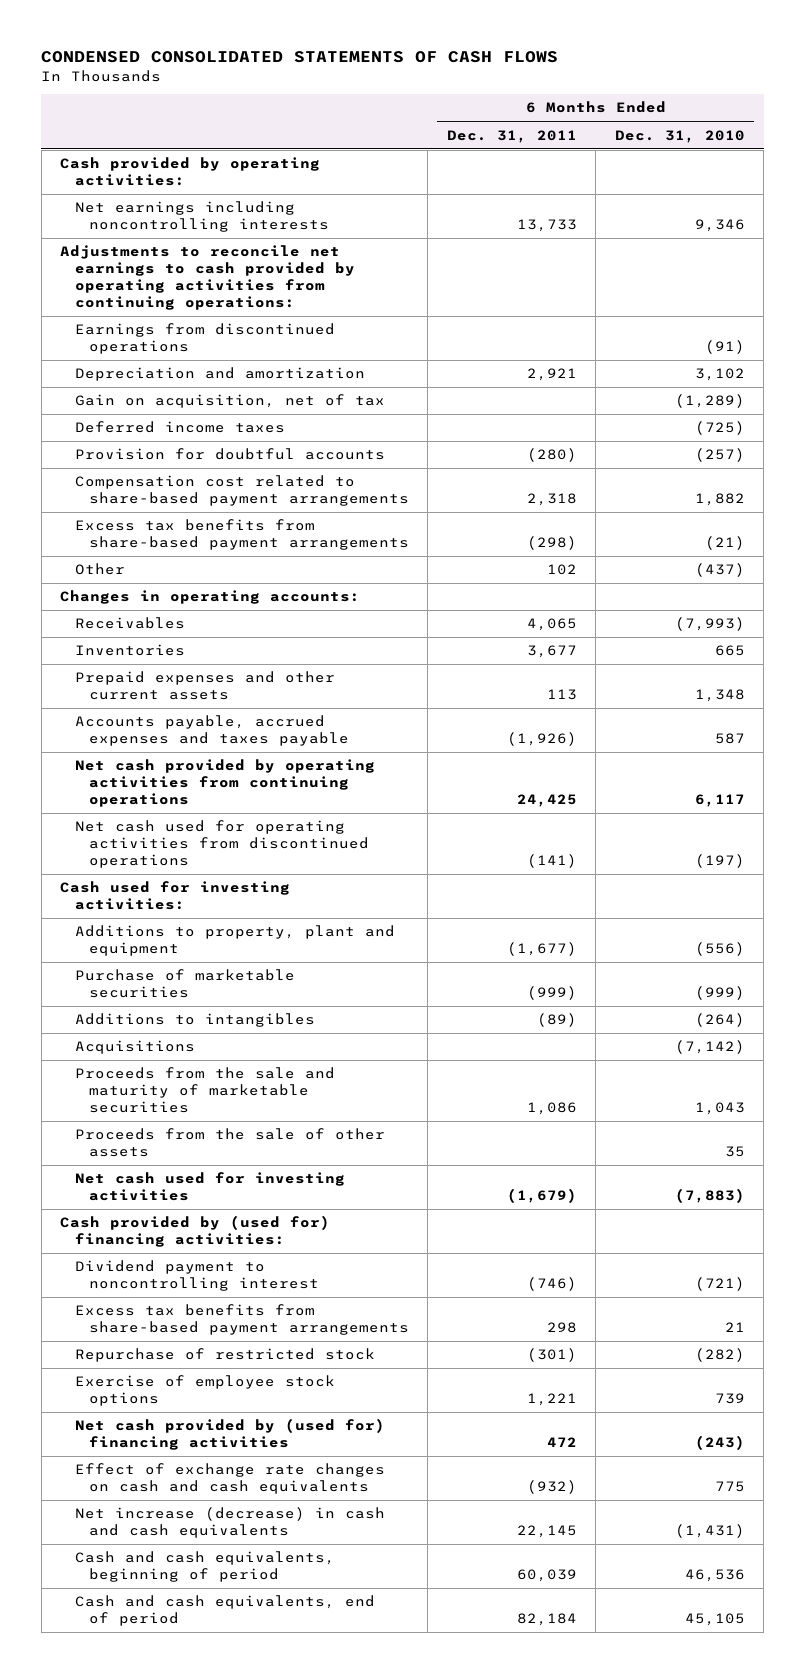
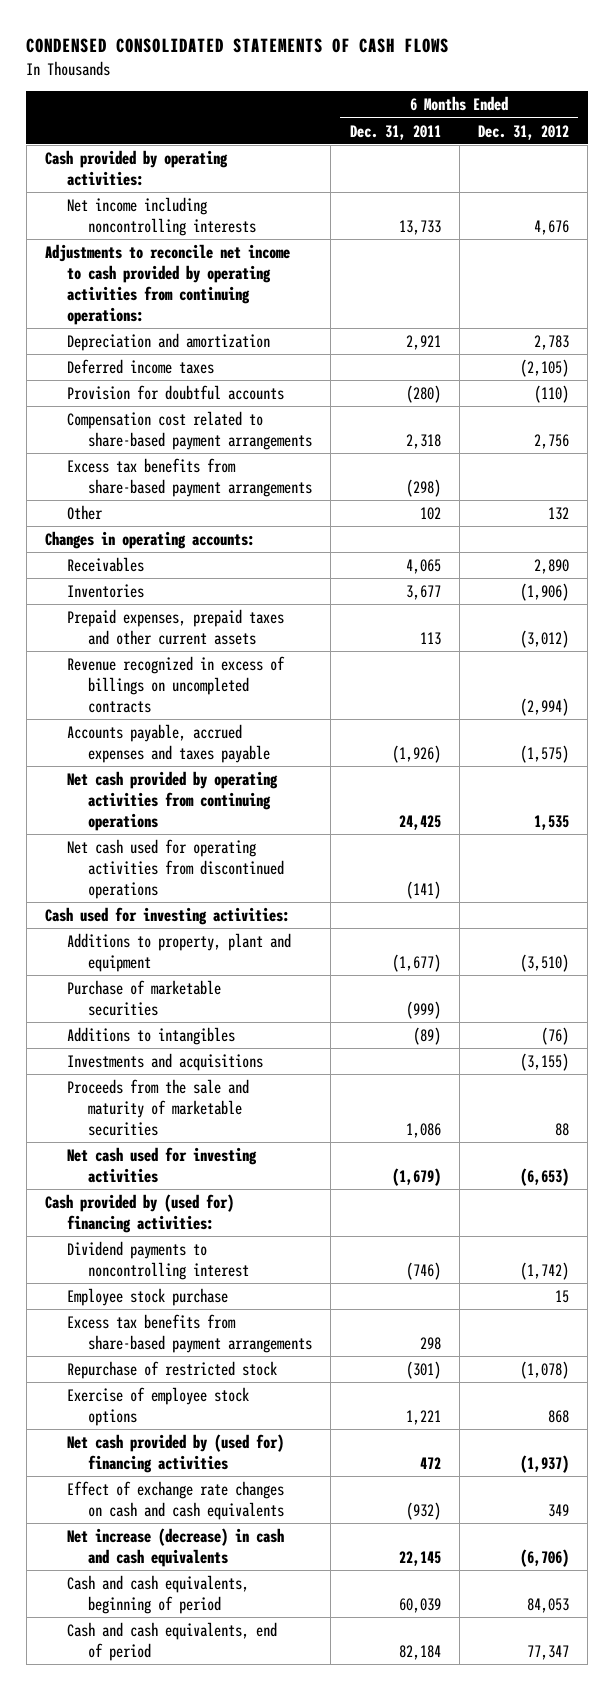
- | 6 Months Ended Dec. 31, 2011 | 6 Months Ended Dec. 31, 2010
+ | 6 Months Ended Dec. 31, 2011 | 6 Months Ended Dec. 31, 2012
- Net earnings including noncontrolling interests | 13,733 | 9,346
- Adjustments to reconcile net earnings to cash provided by operating activities from continuing operations:
- Earnings from discontinued operations | | (91)
+ Net income including noncontrolling interests | 13,733 | 4,676
+ Adjustments to reconcile net income to cash provided by operating activities from continuing operations:
- Gain on acquisition, net of tax | | (1,289)
- Prepaid expenses and other current assets | 113 | 1,348
+ Prepaid expenses, prepaid taxes and other current assets | 113 | (3,012)
+ Revenue recognized in excess of billings on uncompleted contracts | | (2,994)
- Acquisitions | | (7,142)
+ Investments and acquisitions | | (3,155)
- Proceeds from the sale of other assets | | 35
- Dividend payment to noncontrolling interest | (746) | (721)
+ Dividend payments to noncontrolling interest | (746) | (1,742)
+ Employee stock purchase | | 15

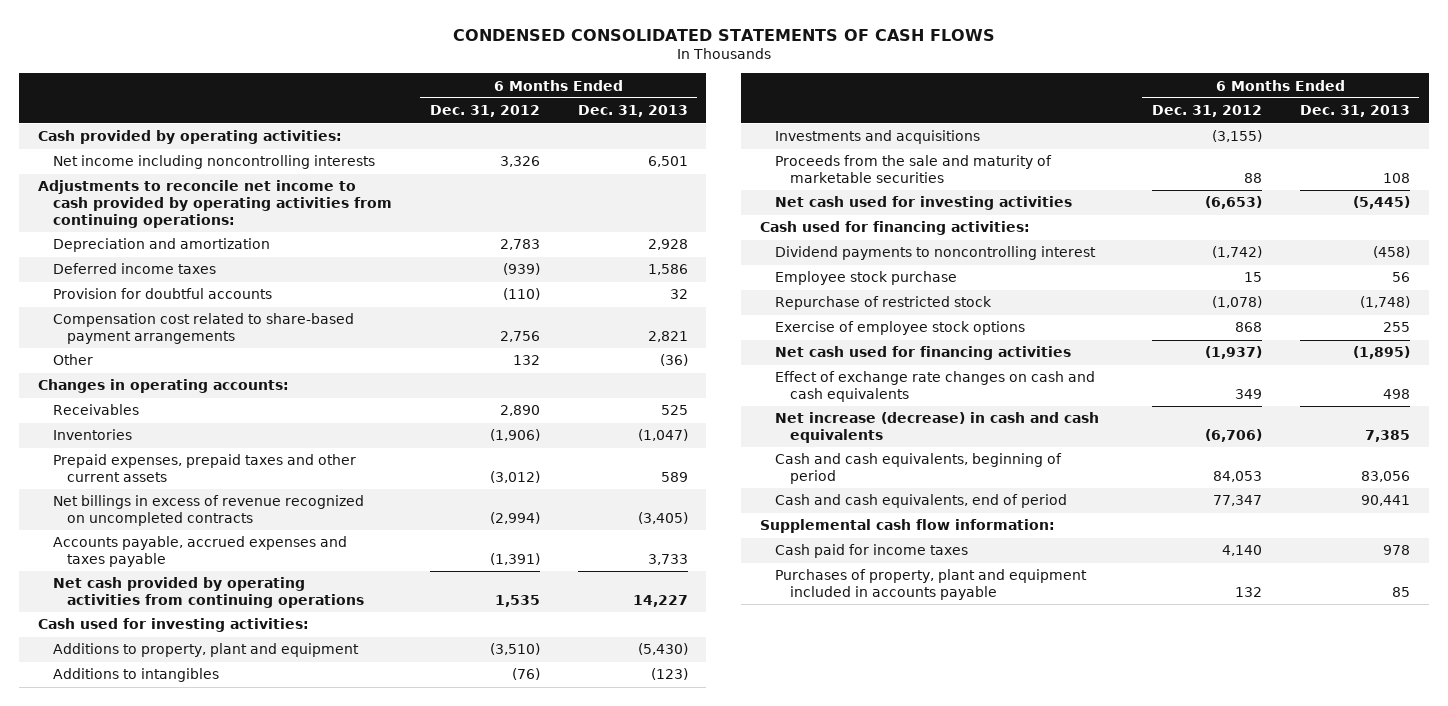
- | 6 Months Ended Dec. 31, 2011 | 6 Months Ended Dec. 31, 2012
+ | 6 Months Ended Dec. 31, 2012 | 6 Months Ended Dec. 31, 2013
- Net income including noncontrolling interests | 13,733 | 4,676
+ Net income including noncontrolling interests | 3,326 | 6,501
- Deferred income taxes | | (2,105)
+ Deferred income taxes | (939) | 1,586
- Excess tax benefits from share-based payment arrangements | (298) |
- Revenue recognized in excess of billings on uncompleted contracts | | (2,994)
- Accounts payable, accrued expenses and taxes payable | (1,926) | (1,575)
+ Net billings in excess of revenue recognized on uncompleted contracts | (2,994) | (3,405)
+ Accounts payable, accrued expenses and taxes payable | (1,391) | 3,733
- Net cash used for operating activities from discontinued operations | (141) |
- Purchase of marketable securities | (999) |
- Cash provided by (used for) financing activities:
+ Cash used for financing activities:
- Excess tax benefits from share-based payment arrangements | 298 |
- Net cash provided by (used for) financing activities | 472 | (1,937)
+ Net cash used for financing activities | (1,937) | (1,895)
+ Supplemental cash flow information:
+ Cash paid for income taxes | 4,140 | 978
+ Purchases of property, plant and equipment included in accounts payable | 132 | 85

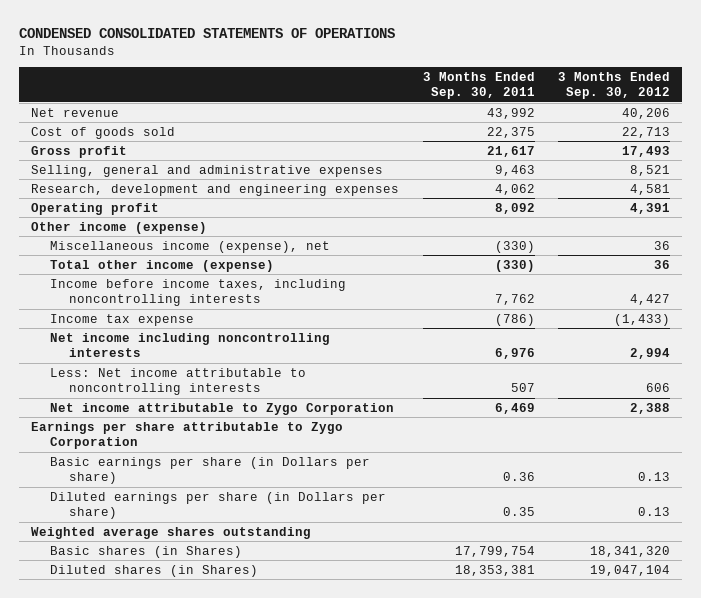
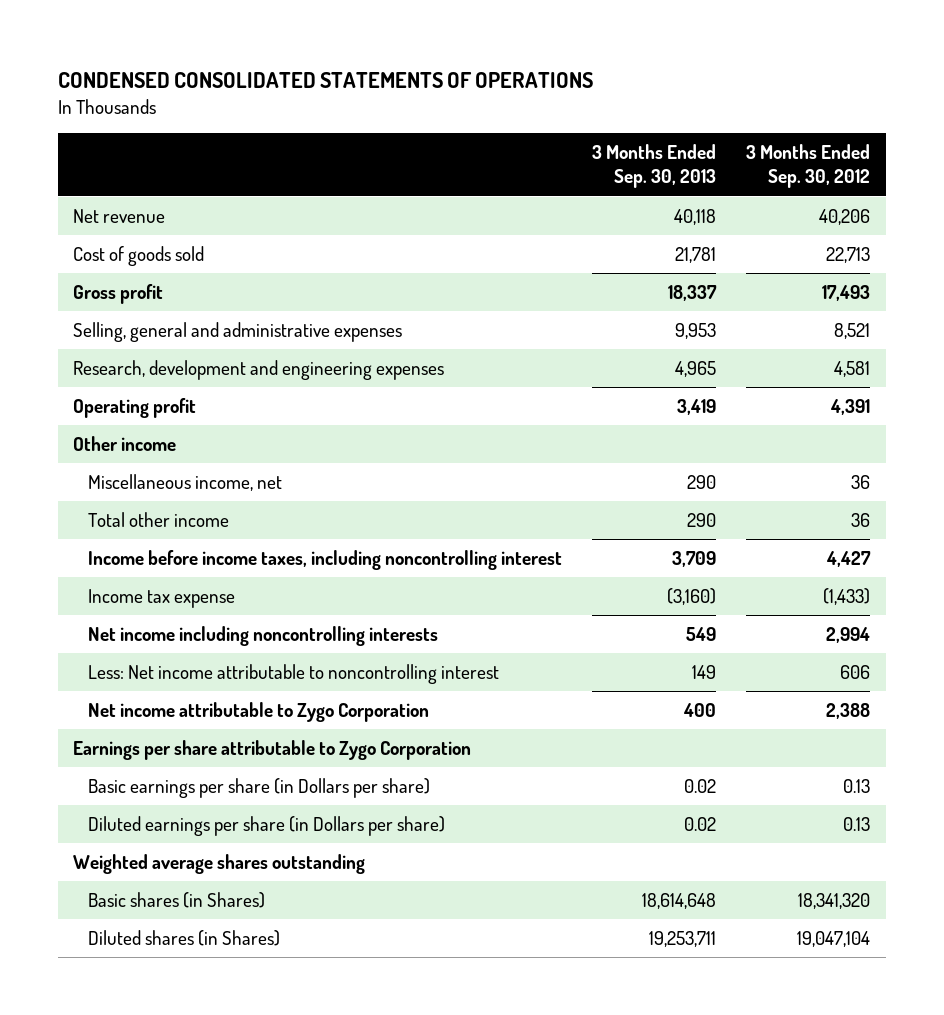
- | 3 Months Ended Sep. 30, 2011 | 3 Months Ended Sep. 30, 2012
+ | 3 Months Ended Sep. 30, 2013 | 3 Months Ended Sep. 30, 2012
- Other income (expense)
- Miscellaneous income (expense), net | (330) | 36
- Total other income (expense) | (330) | 36
- Income before income taxes, including noncontrolling interests | 7,762 | 4,427
+ Other income
+ Miscellaneous income, net | 290 | 36
+ Total other income | 290 | 36
+ Income before income taxes, including noncontrolling interest | 3,709 | 4,427
- Less: Net income attributable to noncontrolling interests | 507 | 606
+ Less: Net income attributable to noncontrolling interest | 149 | 606

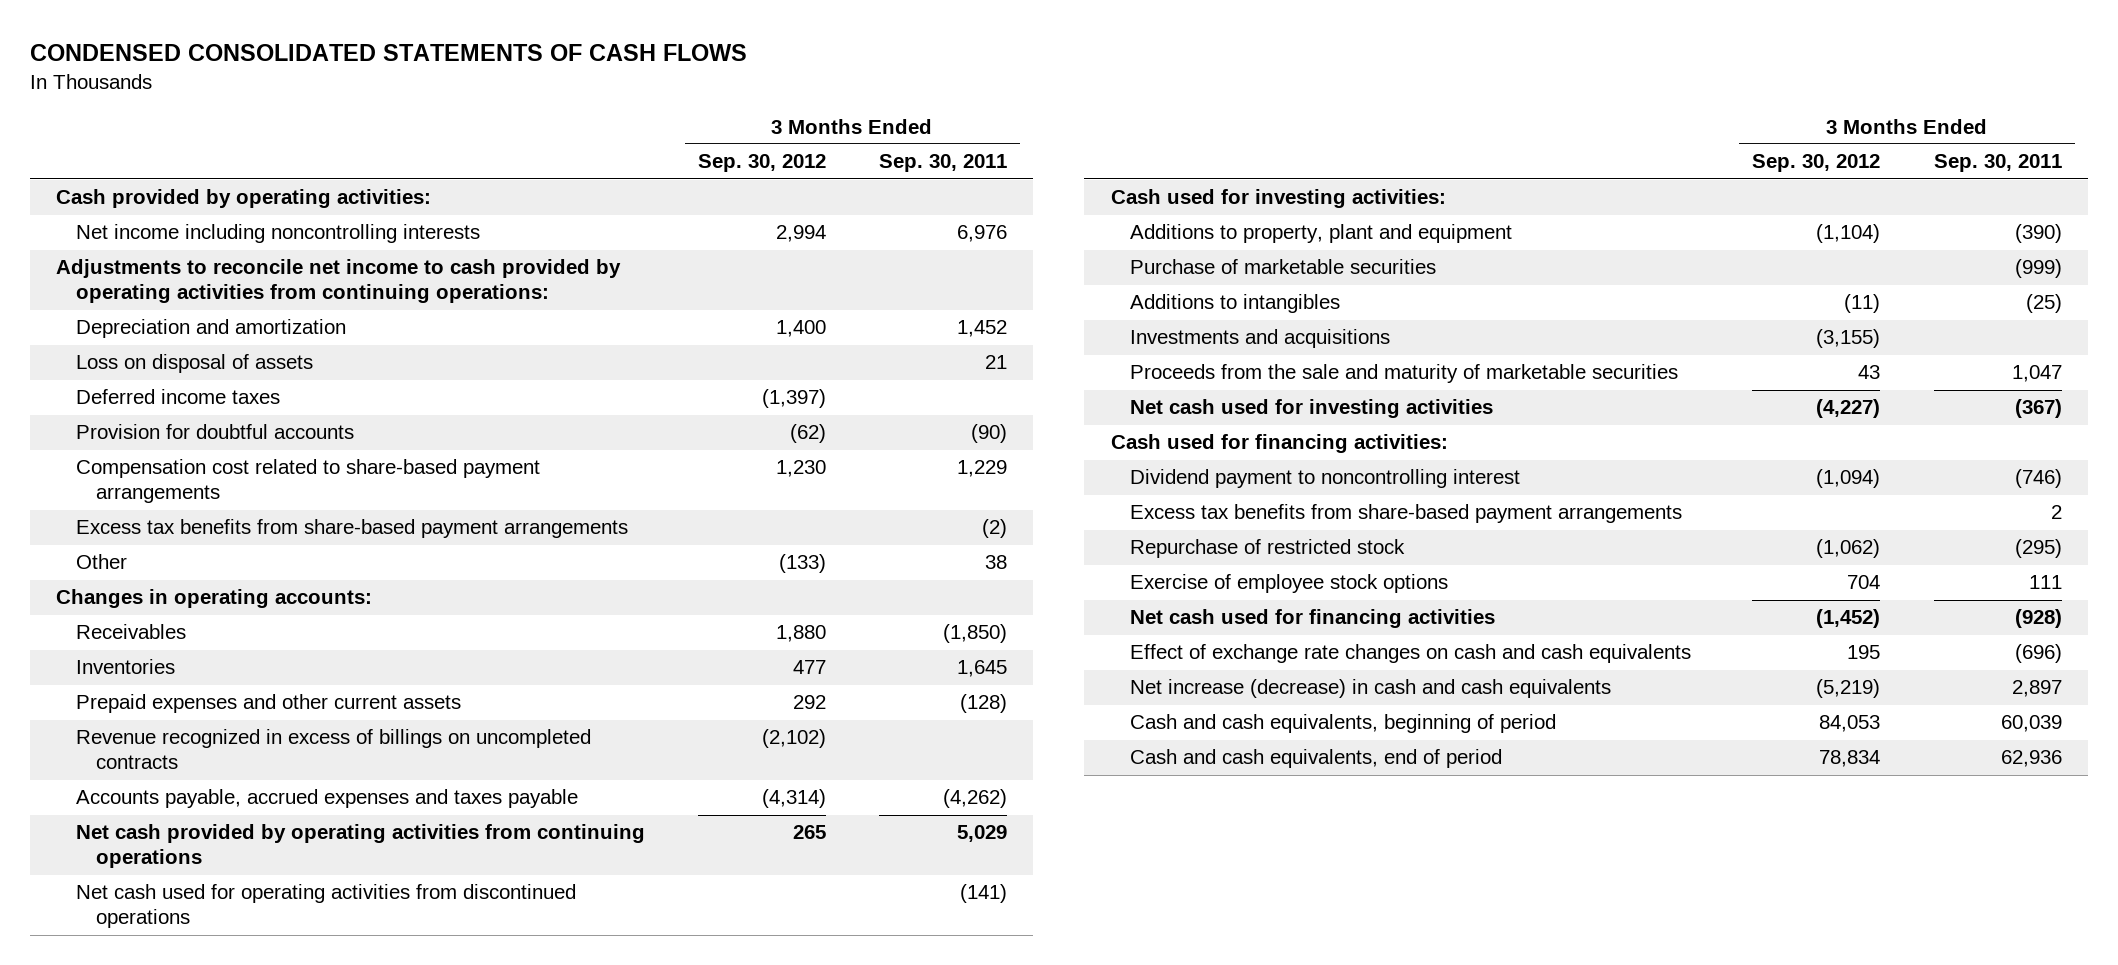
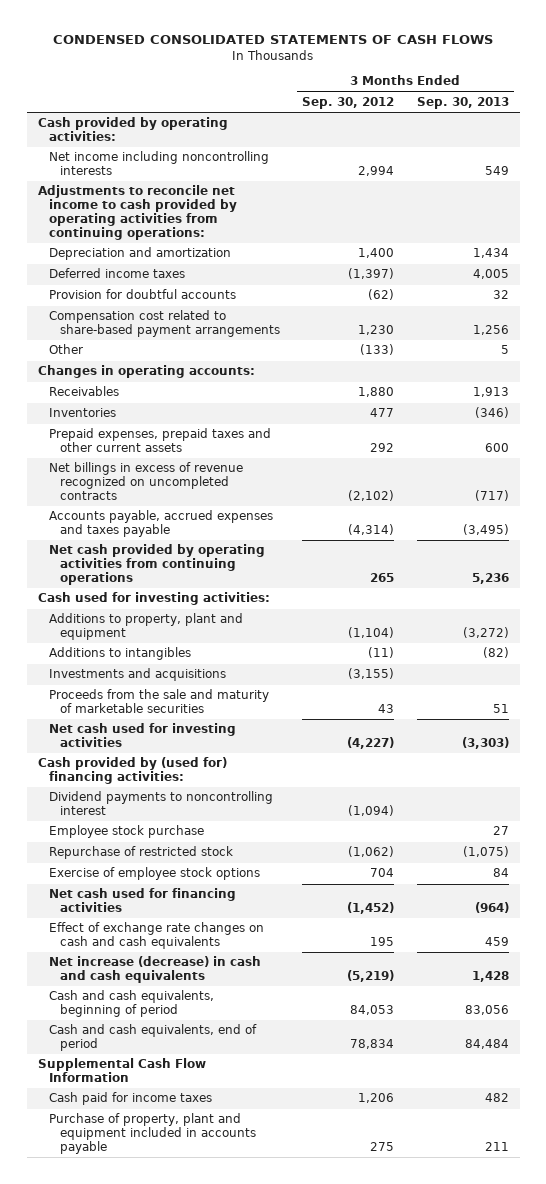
- | 3 Months Ended Sep. 30, 2012 | 3 Months Ended Sep. 30, 2011
+ | 3 Months Ended Sep. 30, 2012 | 3 Months Ended Sep. 30, 2013
- Loss on disposal of assets | | 21
- Excess tax benefits from share-based payment arrangements | | (2)
- Prepaid expenses and other current assets | 292 | (128)
- Revenue recognized in excess of billings on uncompleted contracts | (2,102) |
+ Prepaid expenses, prepaid taxes and other current assets | 292 | 600
+ Net billings in excess of revenue recognized on uncompleted contracts | (2,102) | (717)
- Net cash used for operating activities from discontinued operations | | (141)
- Purchase of marketable securities | | (999)
- Cash used for financing activities:
- Dividend payment to noncontrolling interest | (1,094) | (746)
- Excess tax benefits from share-based payment arrangements | | 2
+ Cash provided by (used for) financing activities:
+ Dividend payments to noncontrolling interest | (1,094) |
+ Employee stock purchase | | 27
+ Supplemental Cash Flow Information
+ Cash paid for income taxes | 1,206 | 482
+ Purchase of property, plant and equipment included in accounts payable | 275 | 211

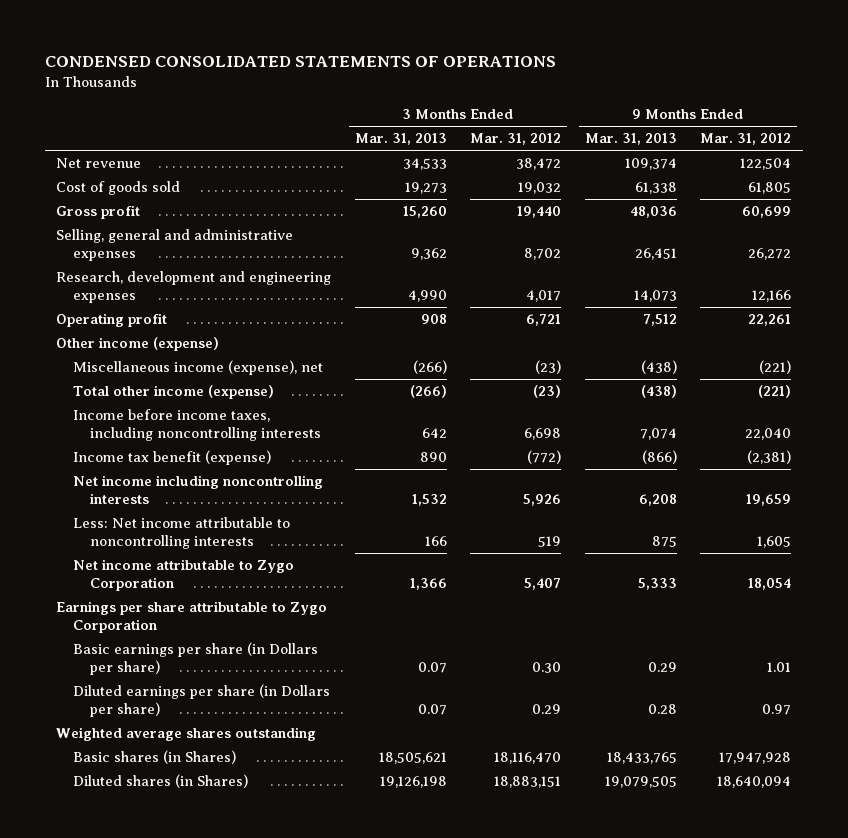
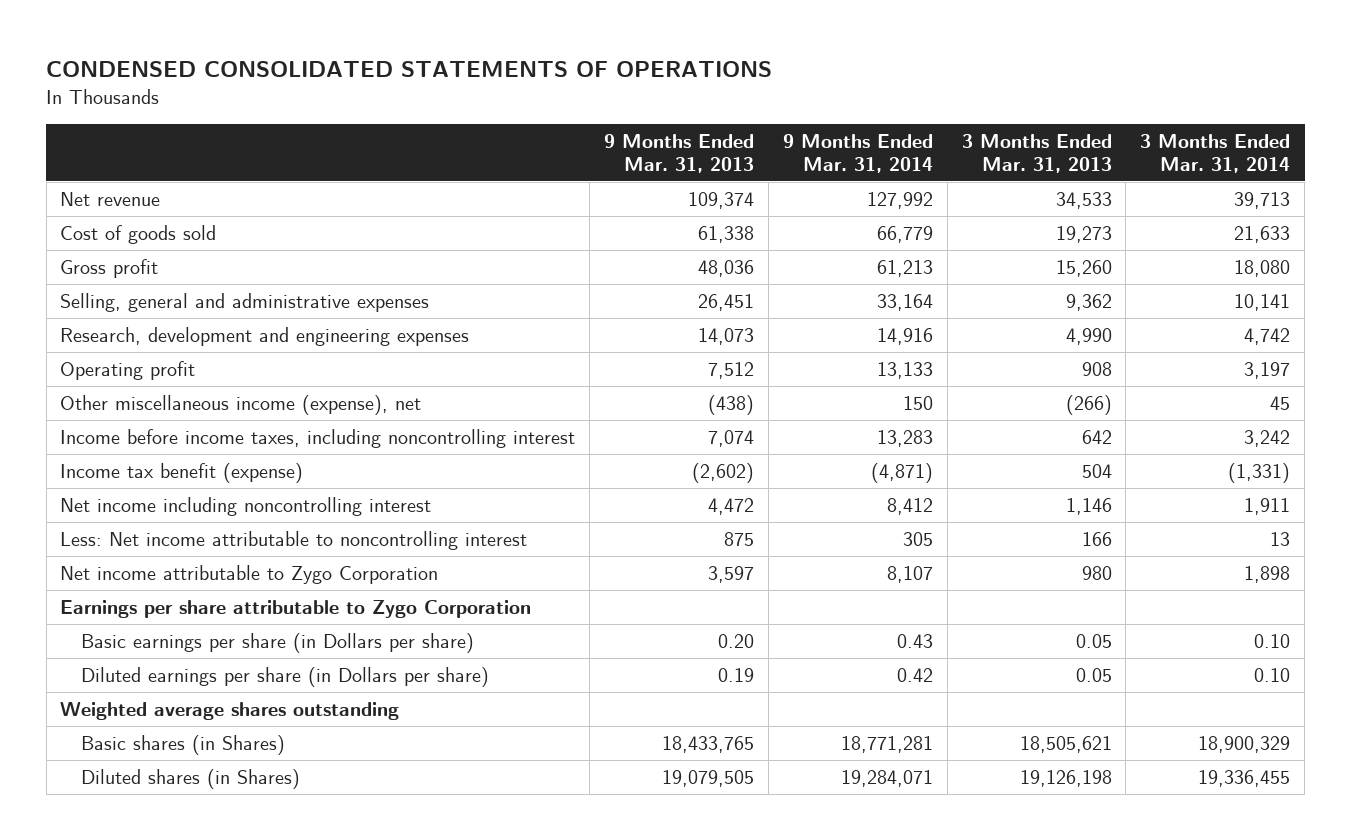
- | 3 Months Ended Mar. 31, 2013 | 3 Months Ended Mar. 31, 2012 | 9 Months Ended Mar. 31, 2013 | 9 Months Ended Mar. 31, 2012
+ | 9 Months Ended Mar. 31, 2013 | 9 Months Ended Mar. 31, 2014 | 3 Months Ended Mar. 31, 2013 | 3 Months Ended Mar. 31, 2014
- Other income (expense)
- Miscellaneous income (expense), net | (266) | (23) | (438) | (221)
- Total other income (expense) | (266) | (23) | (438) | (221)
- Income before income taxes, including noncontrolling interests | 642 | 6,698 | 7,074 | 22,040
- Income tax benefit (expense) | 890 | (772) | (866) | (2,381)
- Net income including noncontrolling interests | 1,532 | 5,926 | 6,208 | 19,659
- Less: Net income attributable to noncontrolling interests | 166 | 519 | 875 | 1,605
- Net income attributable to Zygo Corporation | 1,366 | 5,407 | 5,333 | 18,054
+ Other miscellaneous income (expense), net | (438) | 150 | (266) | 45
+ Income before income taxes, including noncontrolling interest | 7,074 | 13,283 | 642 | 3,242
+ Income tax benefit (expense) | (2,602) | (4,871) | 504 | (1,331)
+ Net income including noncontrolling interest | 4,472 | 8,412 | 1,146 | 1,911
+ Less: Net income attributable to noncontrolling interest | 875 | 305 | 166 | 13
+ Net income attributable to Zygo Corporation | 3,597 | 8,107 | 980 | 1,898
- Basic earnings per share (in Dollars per share) | 0.07 | 0.30 | 0.29 | 1.01
- Diluted earnings per share (in Dollars per share) | 0.07 | 0.29 | 0.28 | 0.97
+ Basic earnings per share (in Dollars per share) | 0.20 | 0.43 | 0.05 | 0.10
+ Diluted earnings per share (in Dollars per share) | 0.19 | 0.42 | 0.05 | 0.10

